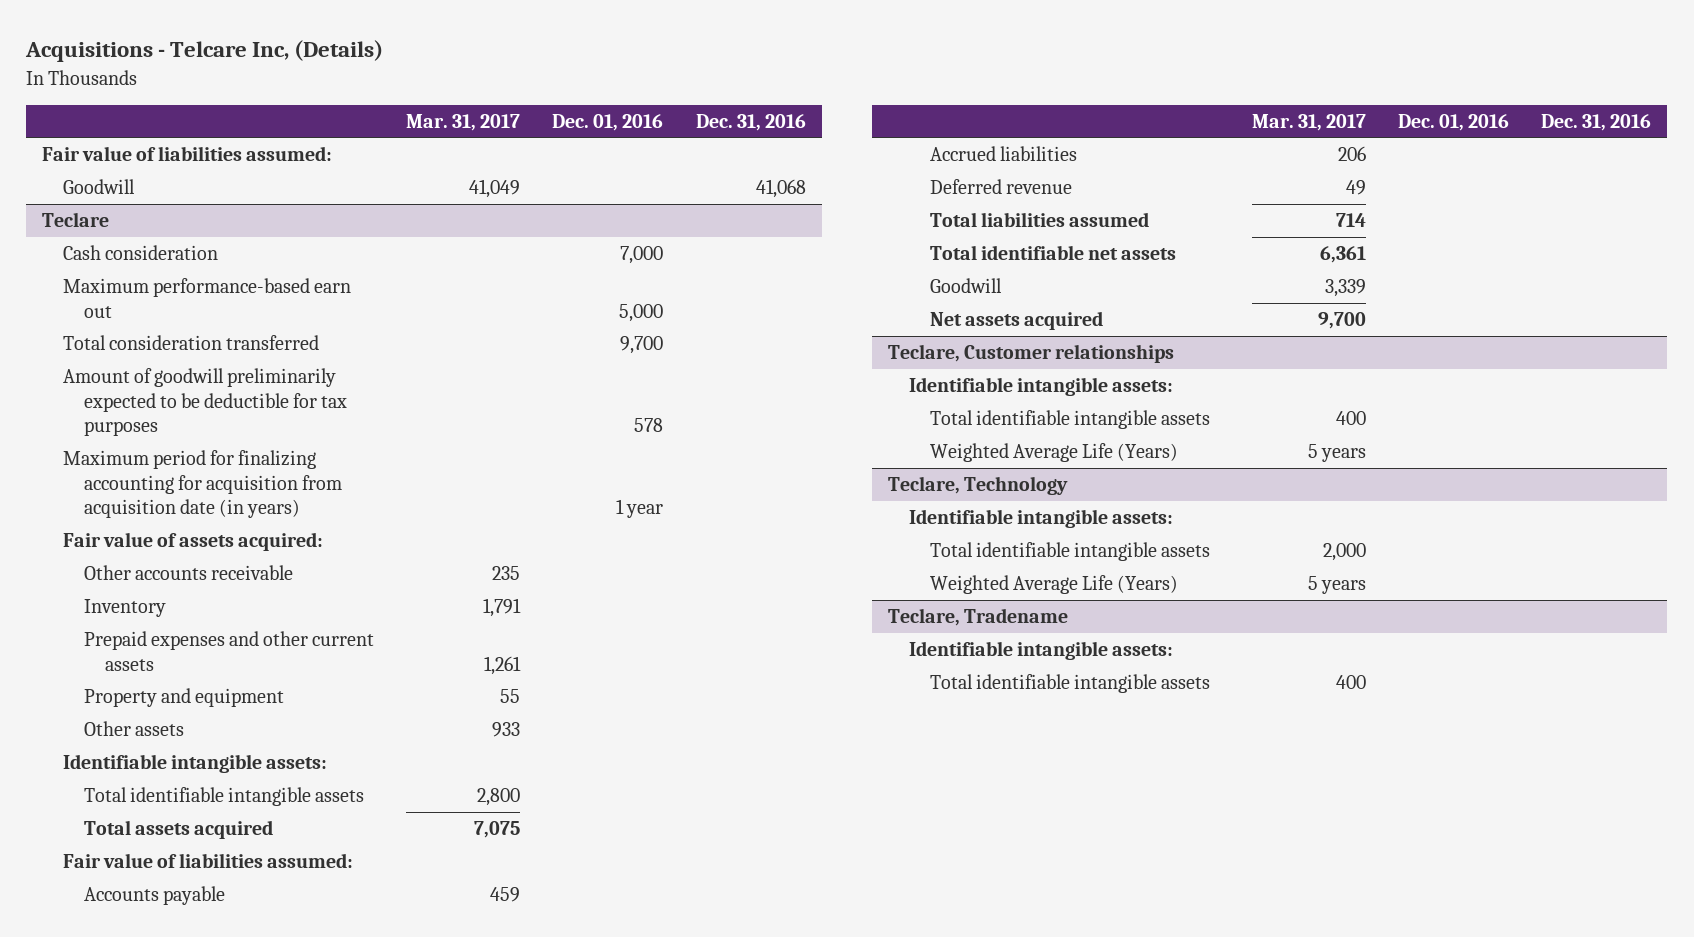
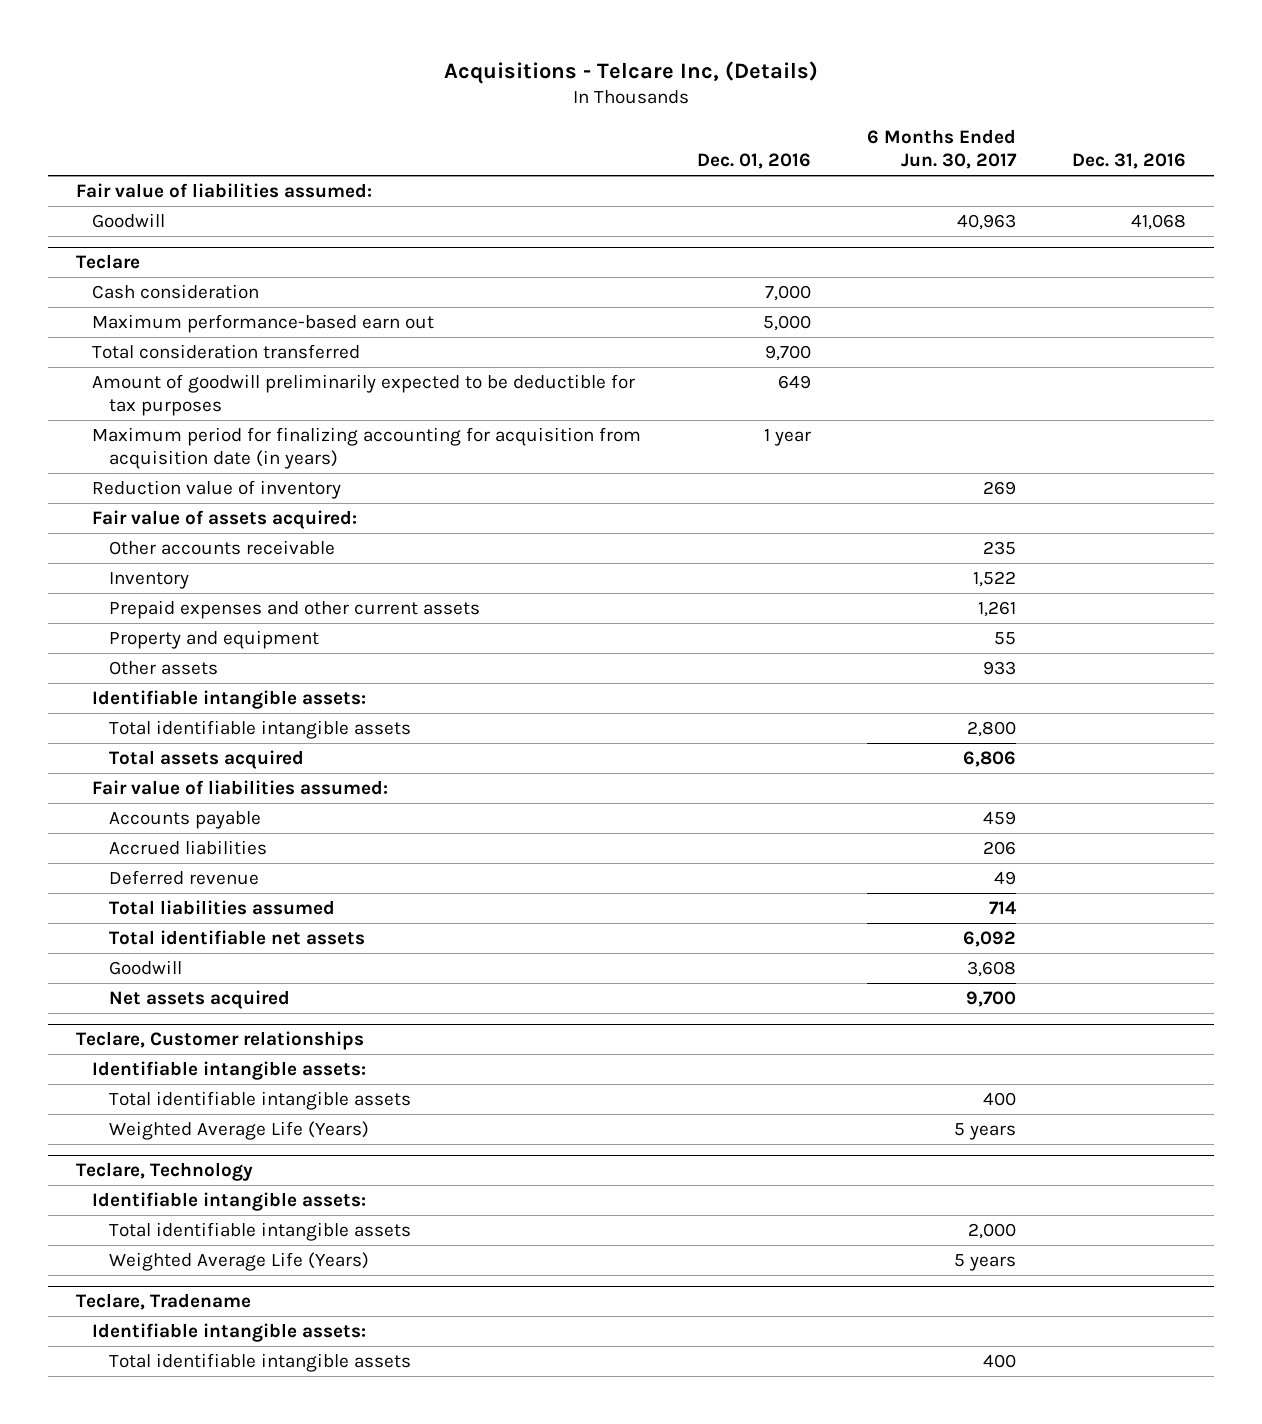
- | Mar. 31, 2017 | Dec. 01, 2016 | Dec. 31, 2016
+ | Dec. 01, 2016 | 6 Months Ended Jun. 30, 2017 | Dec. 31, 2016
@ Teclare
- Amount of goodwill preliminarily expected to be deductible for tax purposes | | 578 |
+ Amount of goodwill preliminarily expected to be deductible for tax purposes | 649 | |
+ Reduction value of inventory | | 269 |

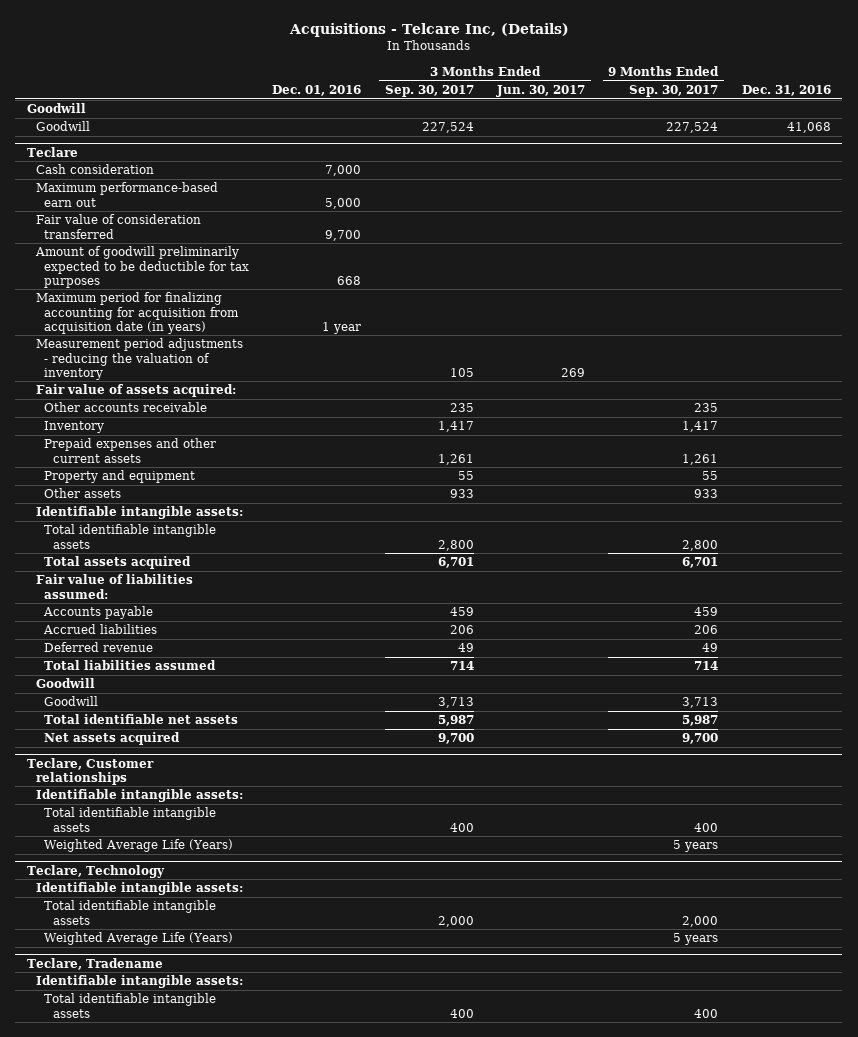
- | Dec. 01, 2016 | 6 Months Ended Jun. 30, 2017 | Dec. 31, 2016
+ | Dec. 01, 2016 | 3 Months Ended Sep. 30, 2017 | 3 Months Ended Jun. 30, 2017 | 9 Months Ended Sep. 30, 2017 | Dec. 31, 2016
- Fair value of liabilities assumed:
+ Goodwill
@ Teclare
- Total consideration transferred | 9,700 | |
- Amount of goodwill preliminarily expected to be deductible for tax purposes | 649 | |
+ Fair value of consideration transferred | 9,700 | | | |
+ Amount of goodwill preliminarily expected to be deductible for tax purposes | 668 | | | |
- Reduction value of inventory | | 269 |
+ Measurement period adjustments - reducing the valuation of inventory | | 105 | 269 | |
+ Goodwill | | 3,713 | | 3,713 |
moved down: Total identifiable net assets | | 5,987 | | 5,987 |

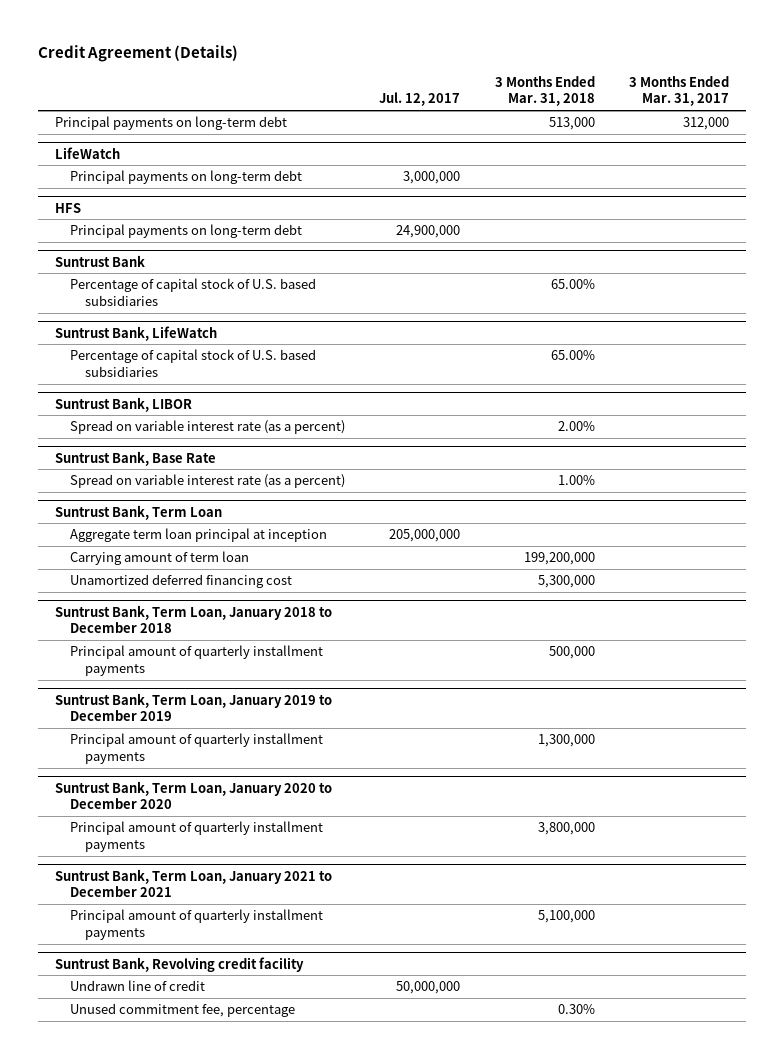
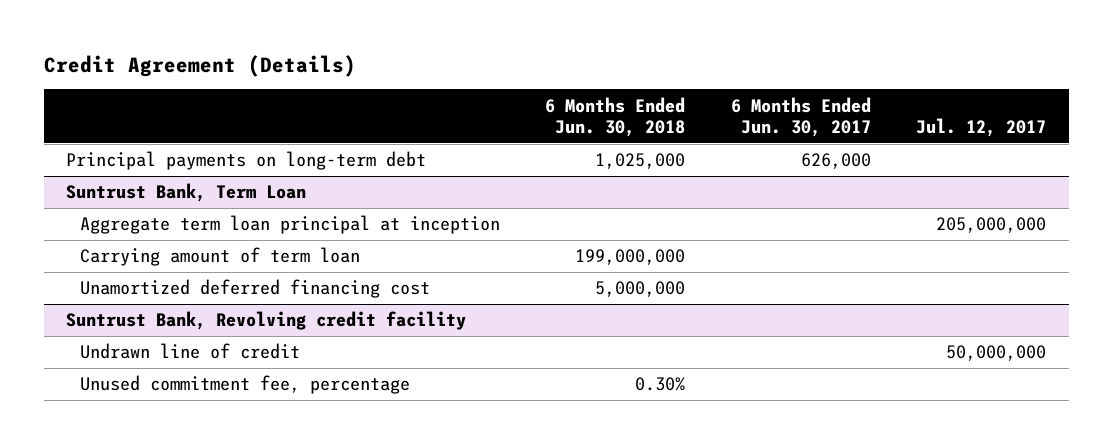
- | Jul. 12, 2017 | 3 Months Ended Mar. 31, 2018 | 3 Months Ended Mar. 31, 2017
+ | 6 Months Ended Jun. 30, 2018 | 6 Months Ended Jun. 30, 2017 | Jul. 12, 2017
- LifeWatch
- Principal payments on long-term debt | 3,000,000 | |
- HFS
- Principal payments on long-term debt | 24,900,000 | |
- Suntrust Bank
- Percentage of capital stock of U.S. based subsidiaries | | 65.00% |
- Suntrust Bank, LifeWatch
- Percentage of capital stock of U.S. based subsidiaries | | 65.00% |
- Suntrust Bank, LIBOR
- Spread on variable interest rate (as a percent) | | 2.00% |
- Suntrust Bank, Base Rate
- Spread on variable interest rate (as a percent) | | 1.00% |
- Suntrust Bank, Term Loan, January 2018 to December 2018
- Principal amount of quarterly installment payments | | 500,000 |
- Suntrust Bank, Term Loan, January 2019 to December 2019
- Principal amount of quarterly installment payments | | 1,300,000 |
- Suntrust Bank, Term Loan, January 2020 to December 2020
- Principal amount of quarterly installment payments | | 3,800,000 |
- Suntrust Bank, Term Loan, January 2021 to December 2021
- Principal amount of quarterly installment payments | | 5,100,000 |

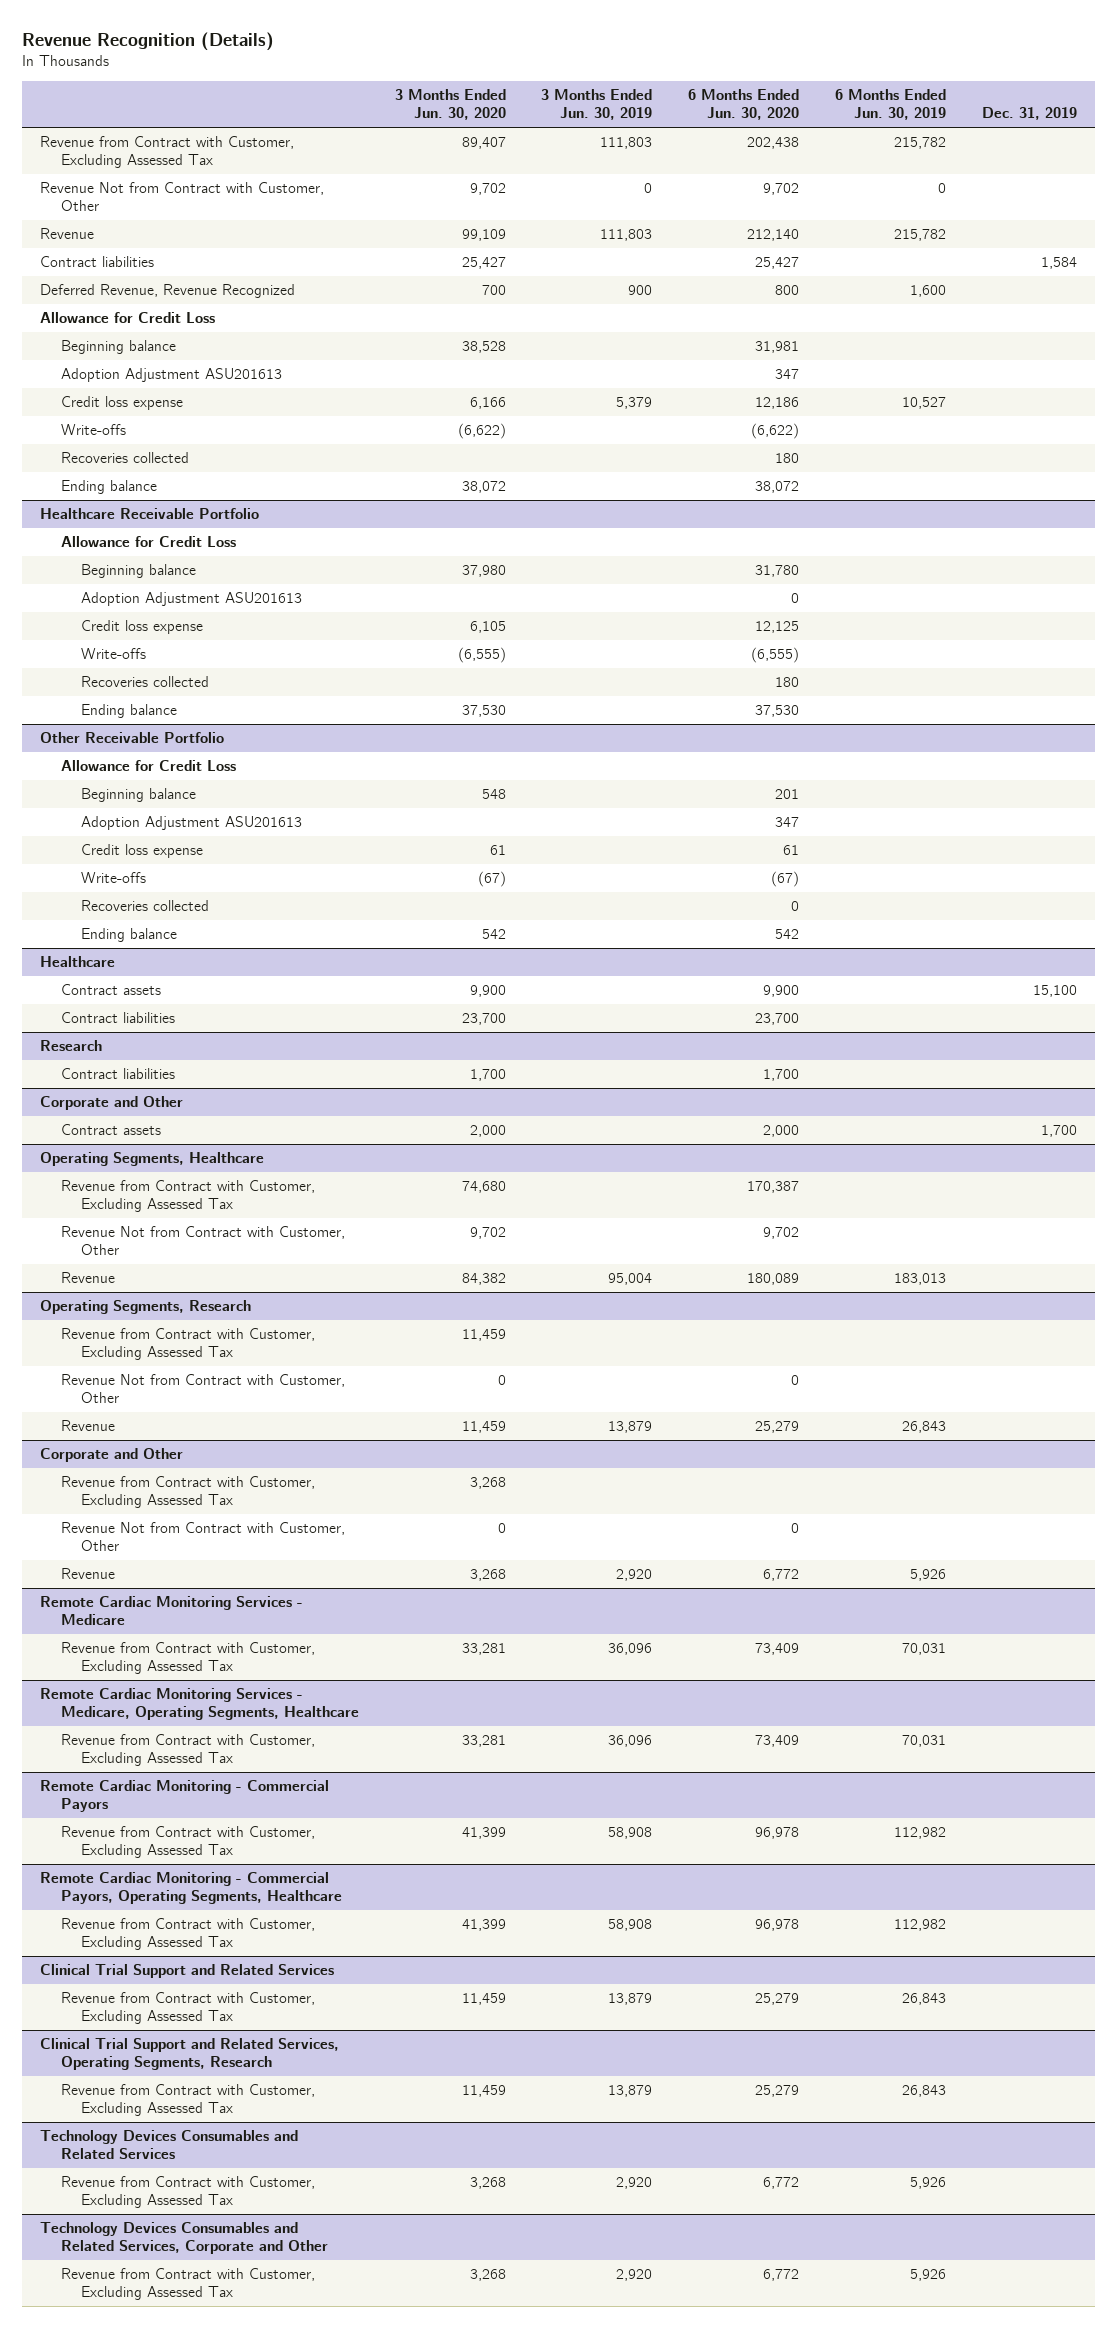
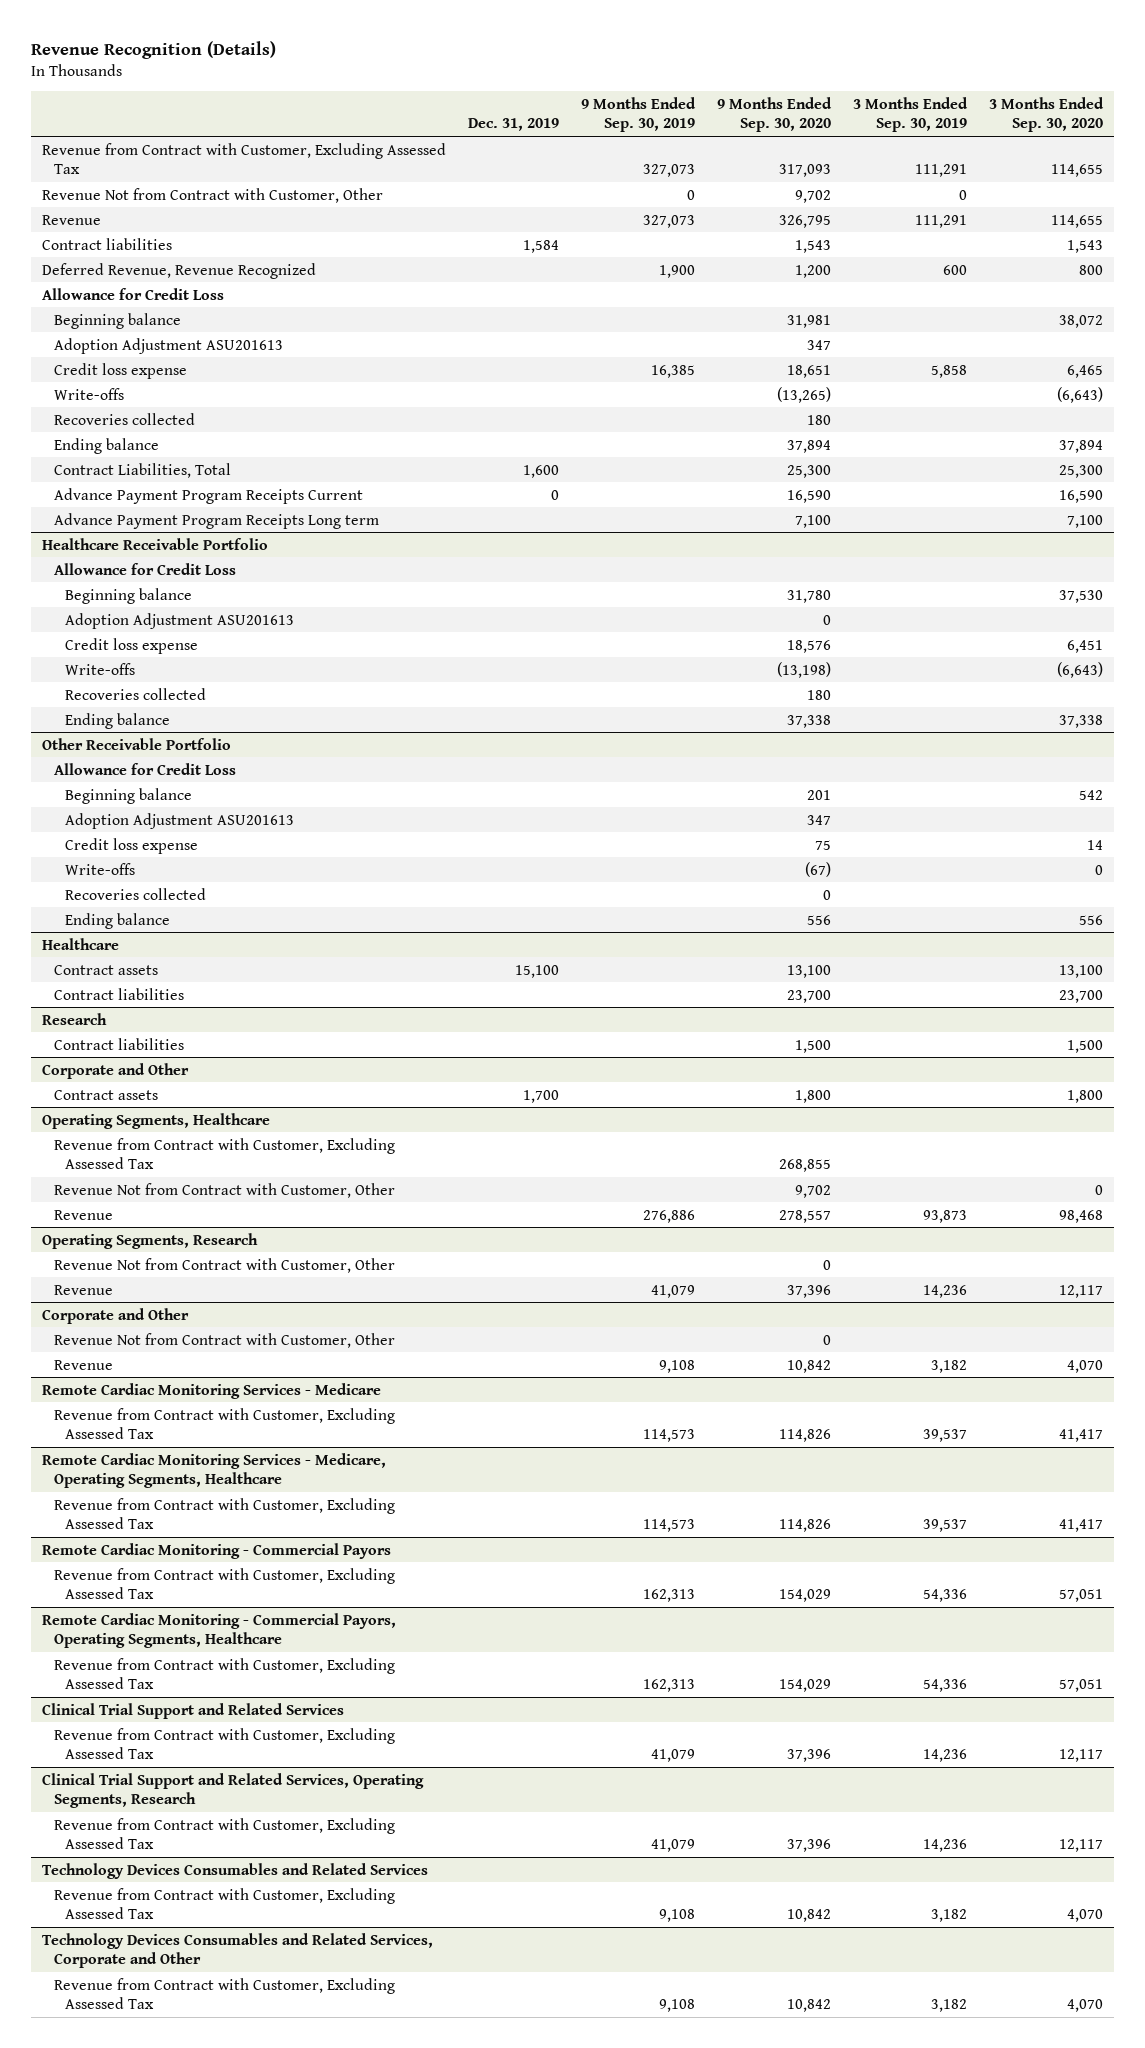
- | 3 Months Ended Jun. 30, 2020 | 3 Months Ended Jun. 30, 2019 | 6 Months Ended Jun. 30, 2020 | 6 Months Ended Jun. 30, 2019 | Dec. 31, 2019
+ | Dec. 31, 2019 | 9 Months Ended Sep. 30, 2019 | 9 Months Ended Sep. 30, 2020 | 3 Months Ended Sep. 30, 2019 | 3 Months Ended Sep. 30, 2020
+ Contract Liabilities, Total | 1,600 | | 25,300 | | 25,300
+ Advance Payment Program Receipts Current | 0 | | 16,590 | | 16,590
+ Advance Payment Program Receipts Long term | | | 7,100 | | 7,100
@ Operating Segments, Research
- Revenue from Contract with Customer, Excluding Assessed Tax | 11,459 | | | |
@ Corporate and Other
- Revenue from Contract with Customer, Excluding Assessed Tax | 3,268 | | | |

